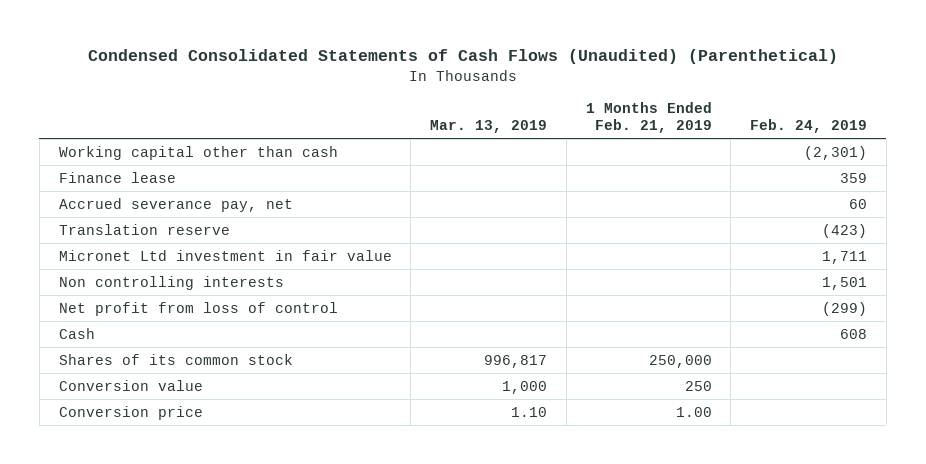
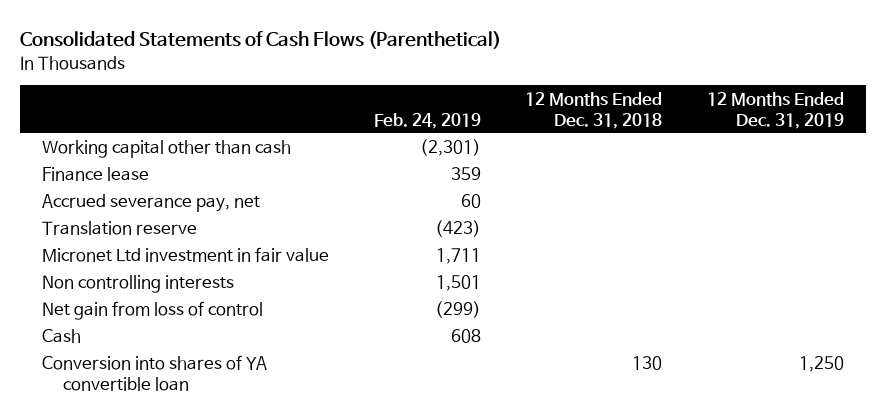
- Condensed Consolidated Statements of Cash Flows (Unaudited) (Parenthetical)
+ Consolidated Statements of Cash Flows (Parenthetical)
- | Mar. 13, 2019 | 1 Months Ended Feb. 21, 2019 | Feb. 24, 2019
+ | Feb. 24, 2019 | 12 Months Ended Dec. 31, 2018 | 12 Months Ended Dec. 31, 2019
- Net profit from loss of control | | | (299)
+ Net gain from loss of control | (299) | |
- Shares of its common stock | 996,817 | 250,000 |
- Conversion value | 1,000 | 250 |
- Conversion price | 1.10 | 1.00 |
+ Conversion into shares of YA convertible loan | | 130 | 1,250

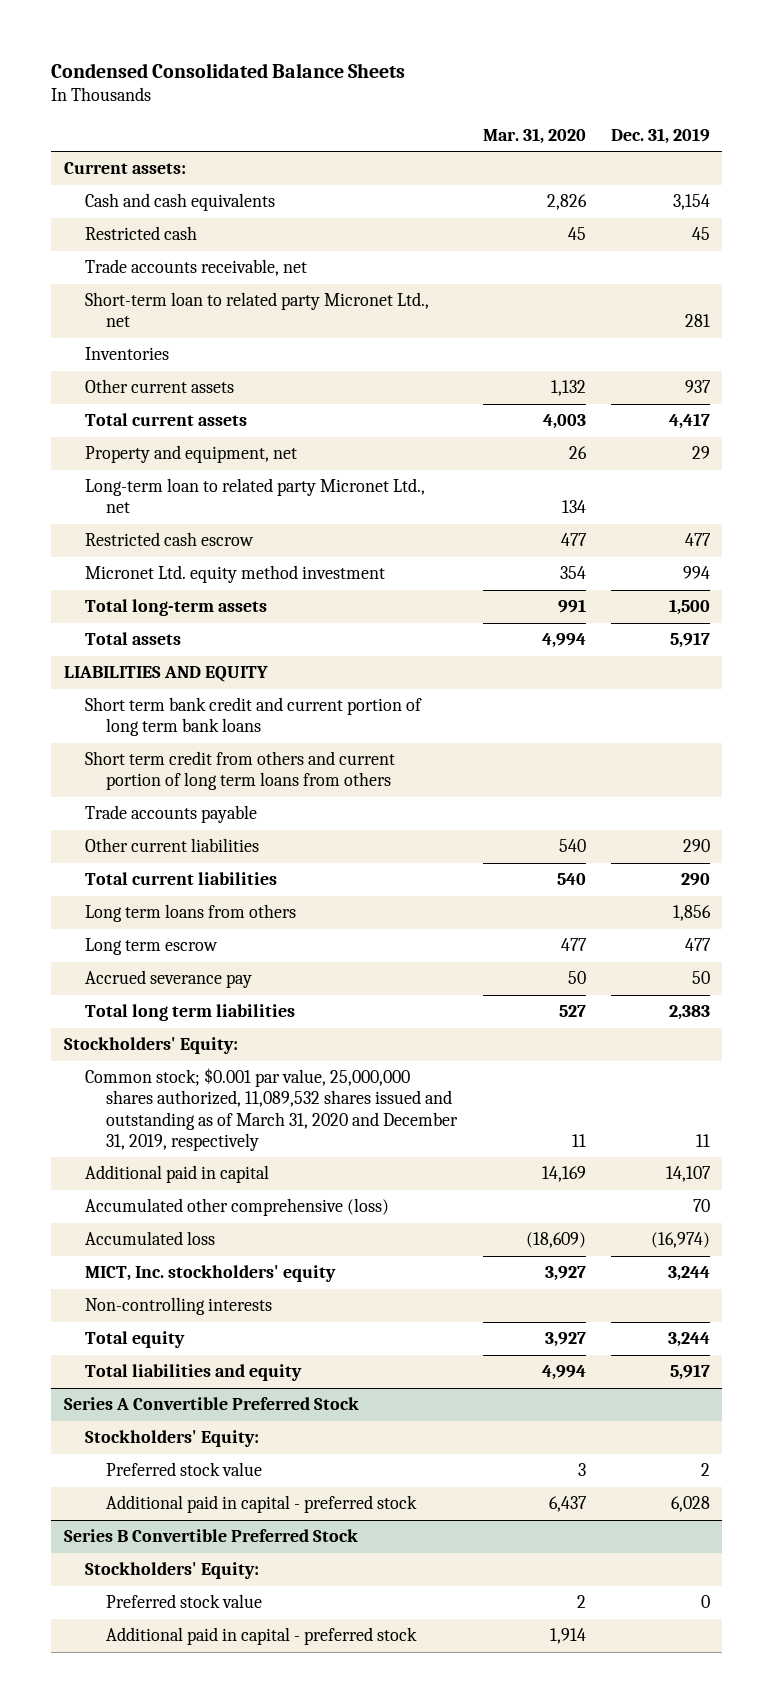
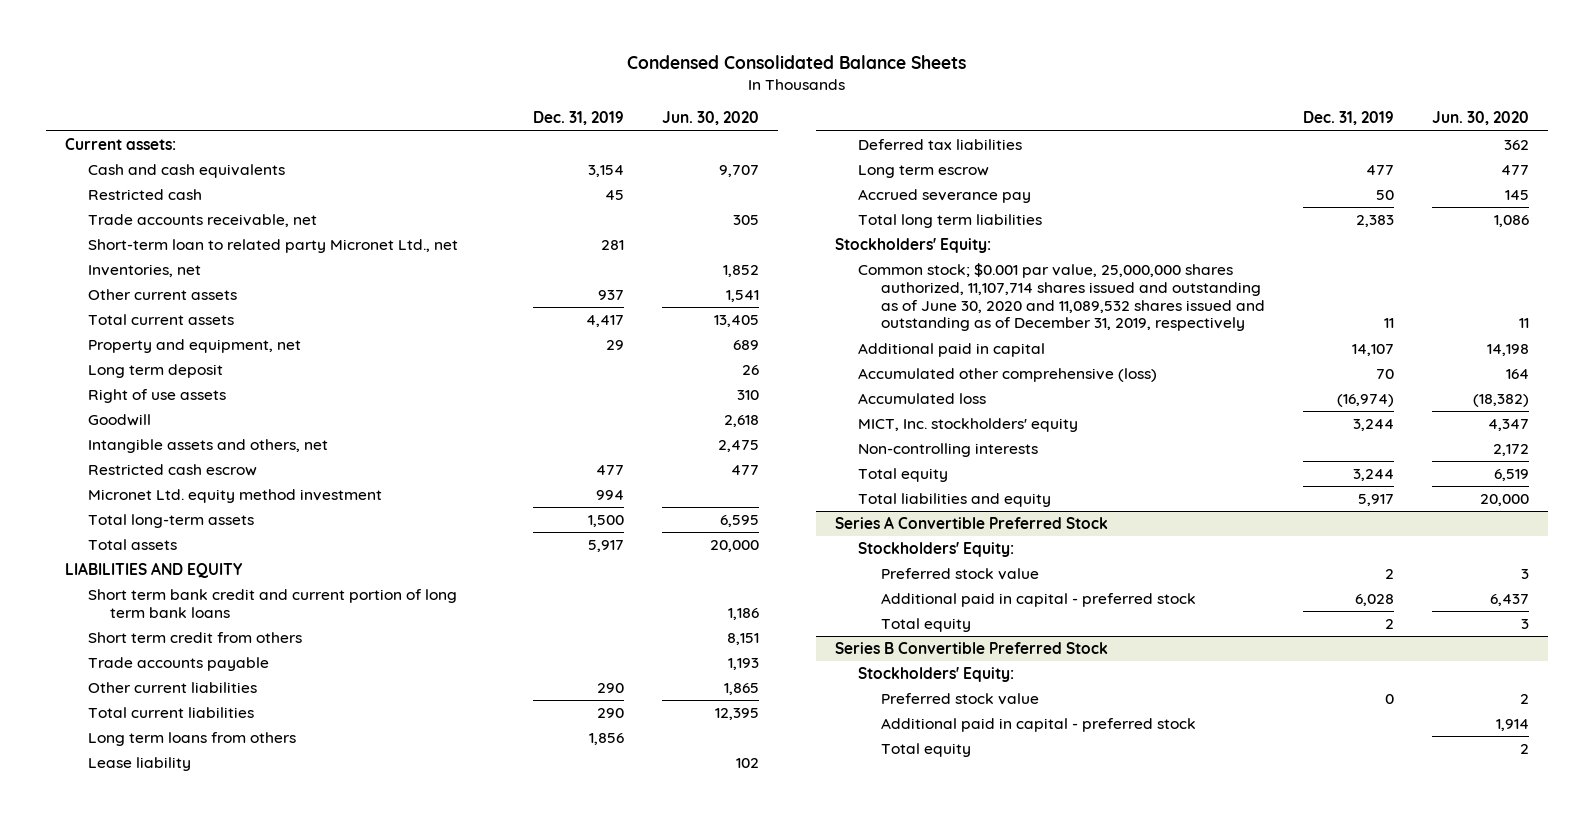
- | Mar. 31, 2020 | Dec. 31, 2019
+ | Dec. 31, 2019 | Jun. 30, 2020
- Inventories
+ Inventories, net | | 1,852
- Long-term loan to related party Micronet Ltd., net | 134 |
+ Long term deposit | | 26
+ Right of use assets | | 310
+ Goodwill | | 2,618
+ Intangible assets and others, net | | 2,475
- Short term credit from others and current portion of long term loans from others
+ Short term credit from others | | 8,151
+ Lease liability | | 102
+ Deferred tax liabilities | | 362
- Common stock; $0.001 par value, 25,000,000 shares authorized, 11,089,532 shares issued and outstanding as of March 31, 2020 and December 31, 2019, respectively | 11 | 11
+ Common stock; $0.001 par value, 25,000,000 shares authorized, 11,107,714 shares issued and outstanding as of June 30, 2020 and 11,089,532 shares issued and outstanding as of December 31, 2019, respectively | 11 | 11
@ Series A Convertible Preferred Stock
+ Total equity | 2 | 3
@ Series B Convertible Preferred Stock
+ Total equity | | 2

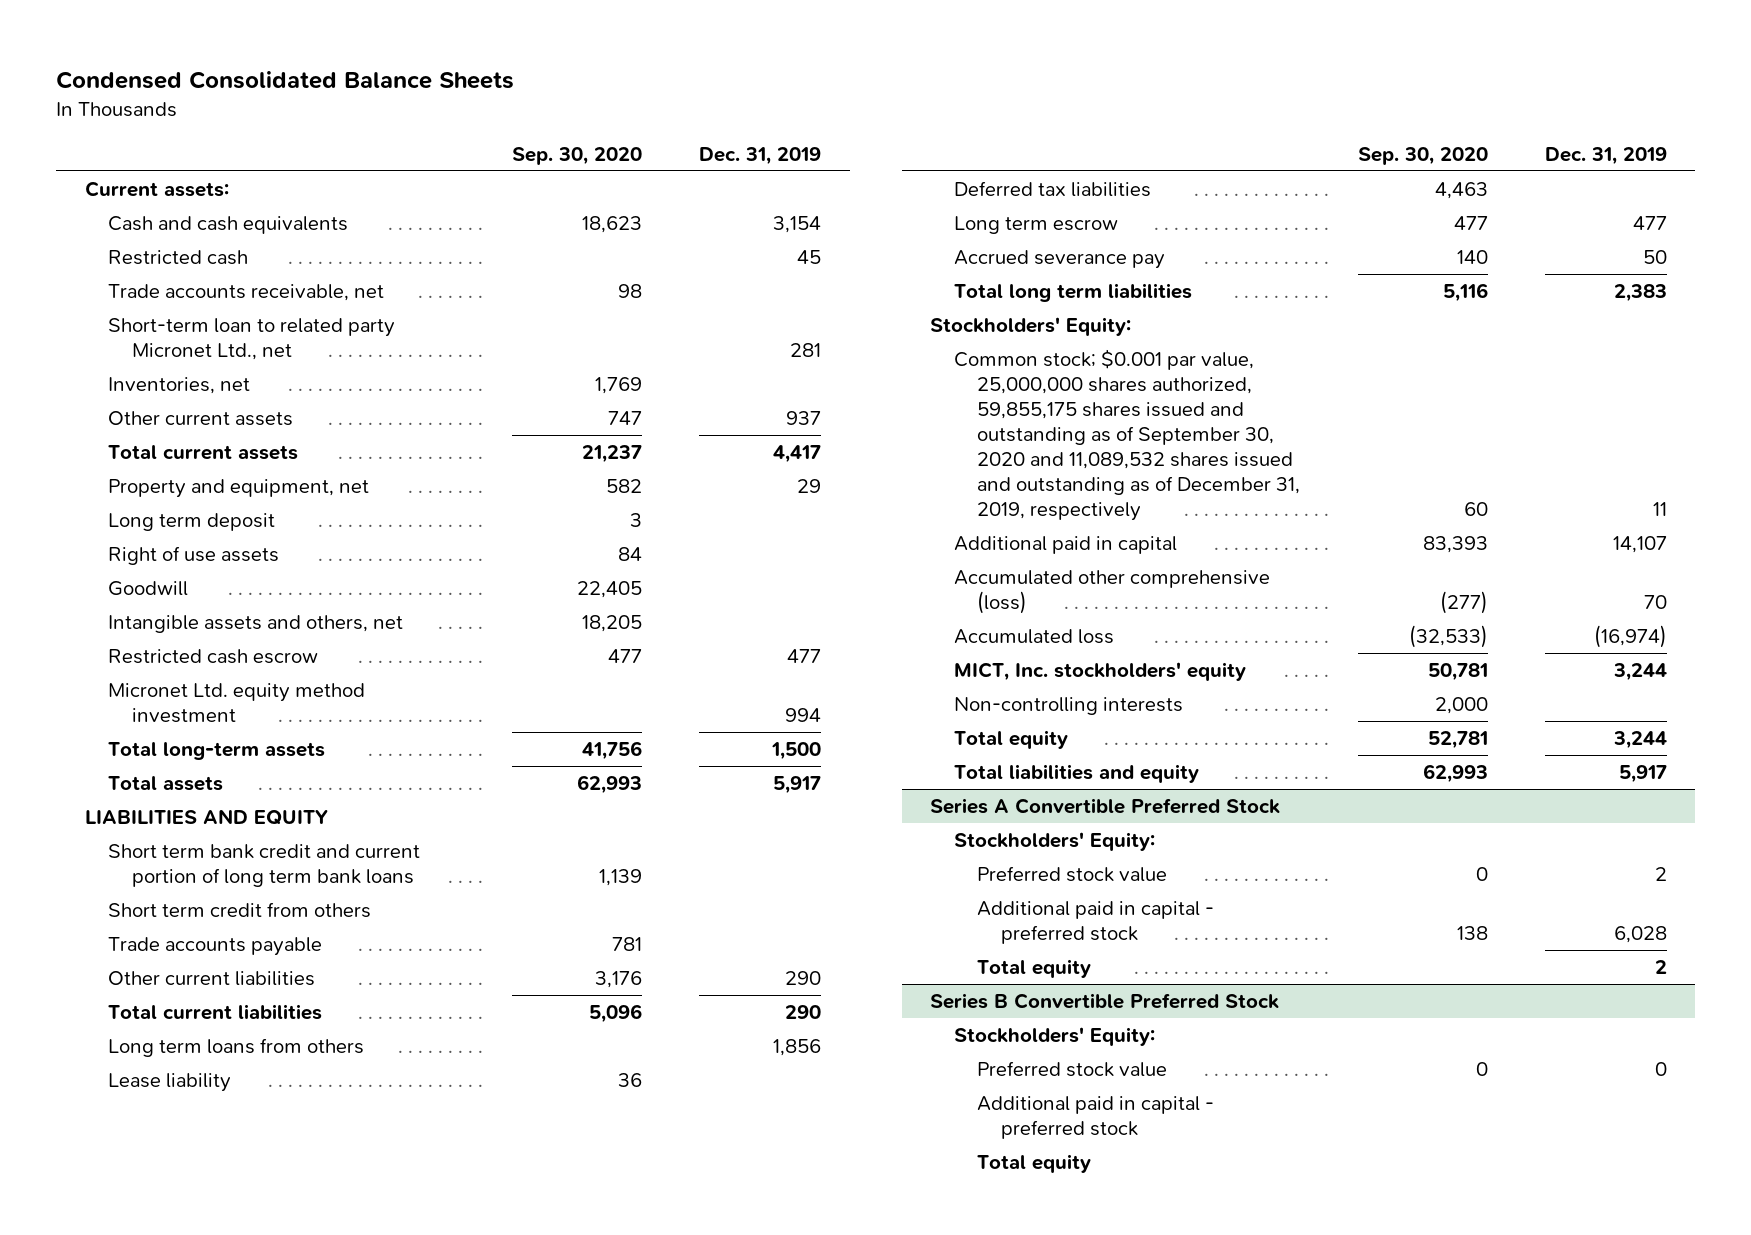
- | Dec. 31, 2019 | Jun. 30, 2020
+ | Sep. 30, 2020 | Dec. 31, 2019
- Common stock; $0.001 par value, 25,000,000 shares authorized, 11,107,714 shares issued and outstanding as of June 30, 2020 and 11,089,532 shares issued and outstanding as of December 31, 2019, respectively | 11 | 11
+ Common stock; $0.001 par value, 25,000,000 shares authorized, 59,855,175 shares issued and outstanding as of September 30, 2020 and 11,089,532 shares issued and outstanding as of December 31, 2019, respectively | 60 | 11

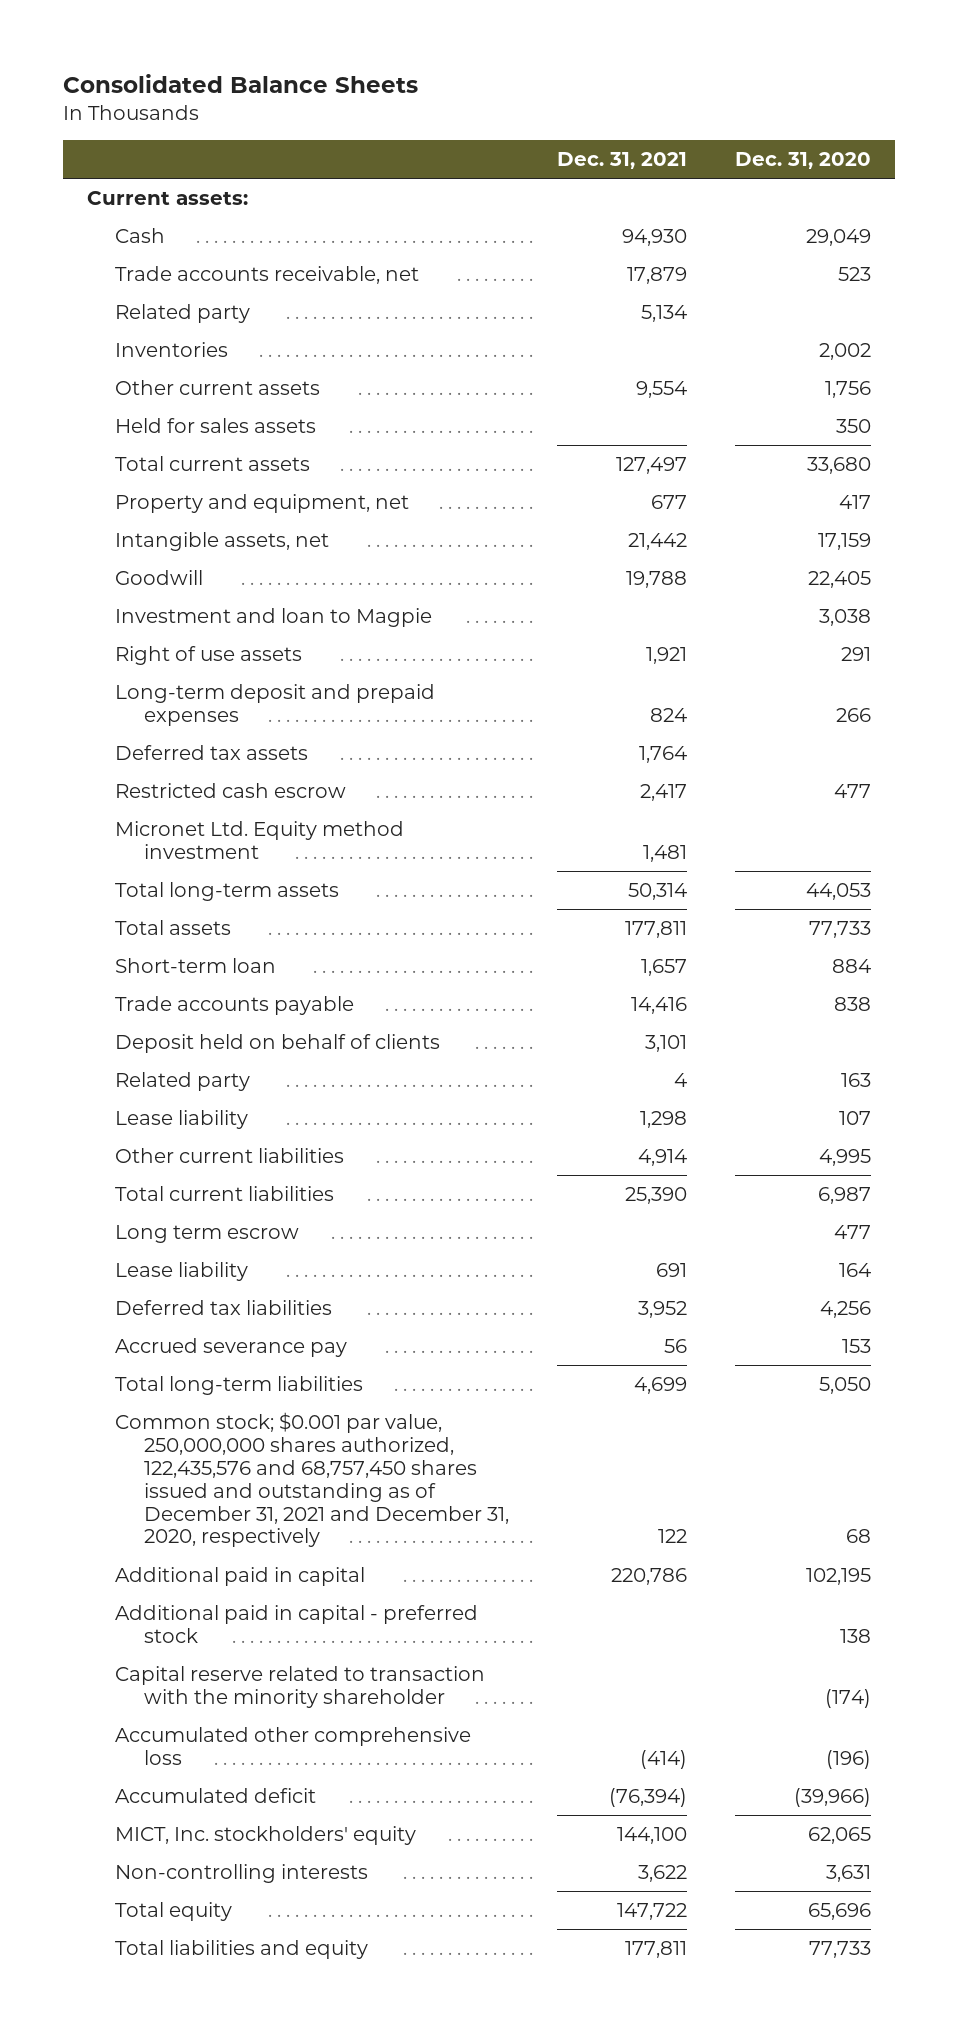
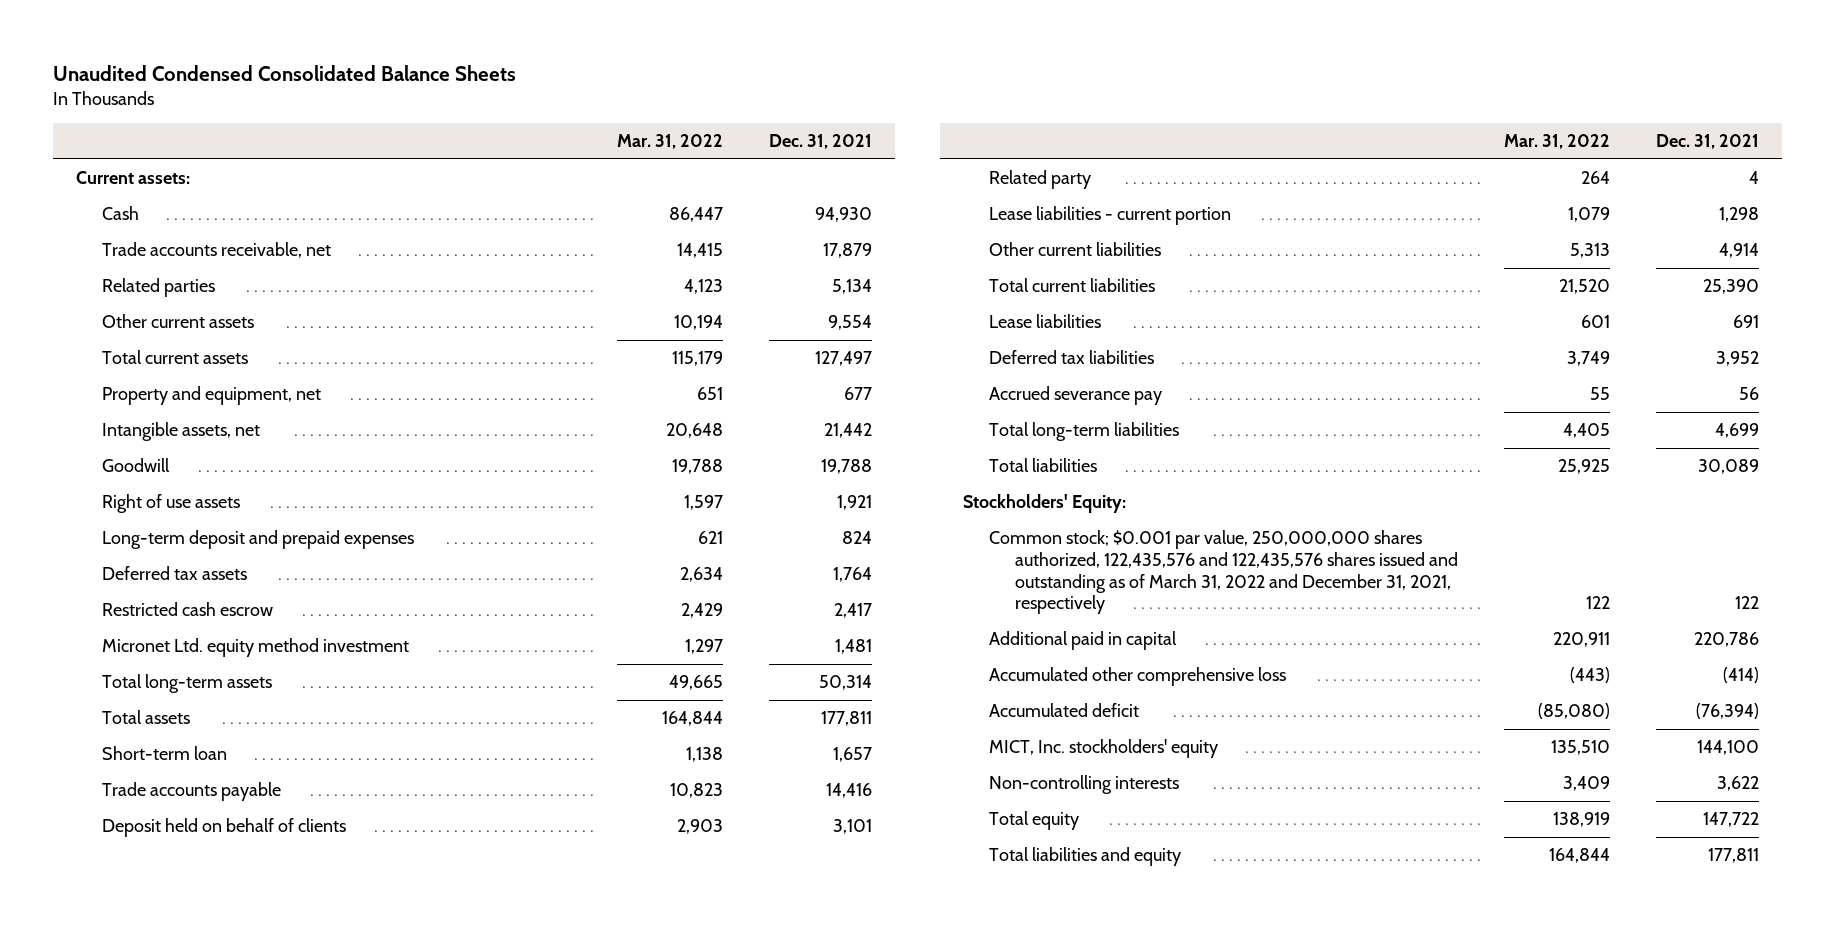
- Consolidated Balance Sheets
+ Unaudited Condensed Consolidated Balance Sheets
- | Dec. 31, 2021 | Dec. 31, 2020
+ | Mar. 31, 2022 | Dec. 31, 2021
- Related party | 5,134 |
- Inventories | | 2,002
+ Related parties | 4,123 | 5,134
- Held for sales assets | | 350
- Investment and loan to Magpie | | 3,038
- Micronet Ltd. Equity method investment | 1,481 |
+ Micronet Ltd. equity method investment | 1,297 | 1,481
- Lease liability | 1,298 | 107
+ Lease liabilities - current portion | 1,079 | 1,298
- Long term escrow | | 477
- Lease liability | 691 | 164
+ Lease liabilities | 601 | 691
- Common stock; $0.001 par value, 250,000,000 shares authorized, 122,435,576 and 68,757,450 shares issued and outstanding as of December 31, 2021 and December 31, 2020, respectively | 122 | 68
+ Total liabilities | 25,925 | 30,089
+ Stockholders' Equity:
+ Common stock; $0.001 par value, 250,000,000 shares authorized, 122,435,576 and 122,435,576 shares issued and outstanding as of March 31, 2022 and December 31, 2021, respectively | 122 | 122
- Additional paid in capital - preferred stock | | 138
- Capital reserve related to transaction with the minority shareholder | | (174)

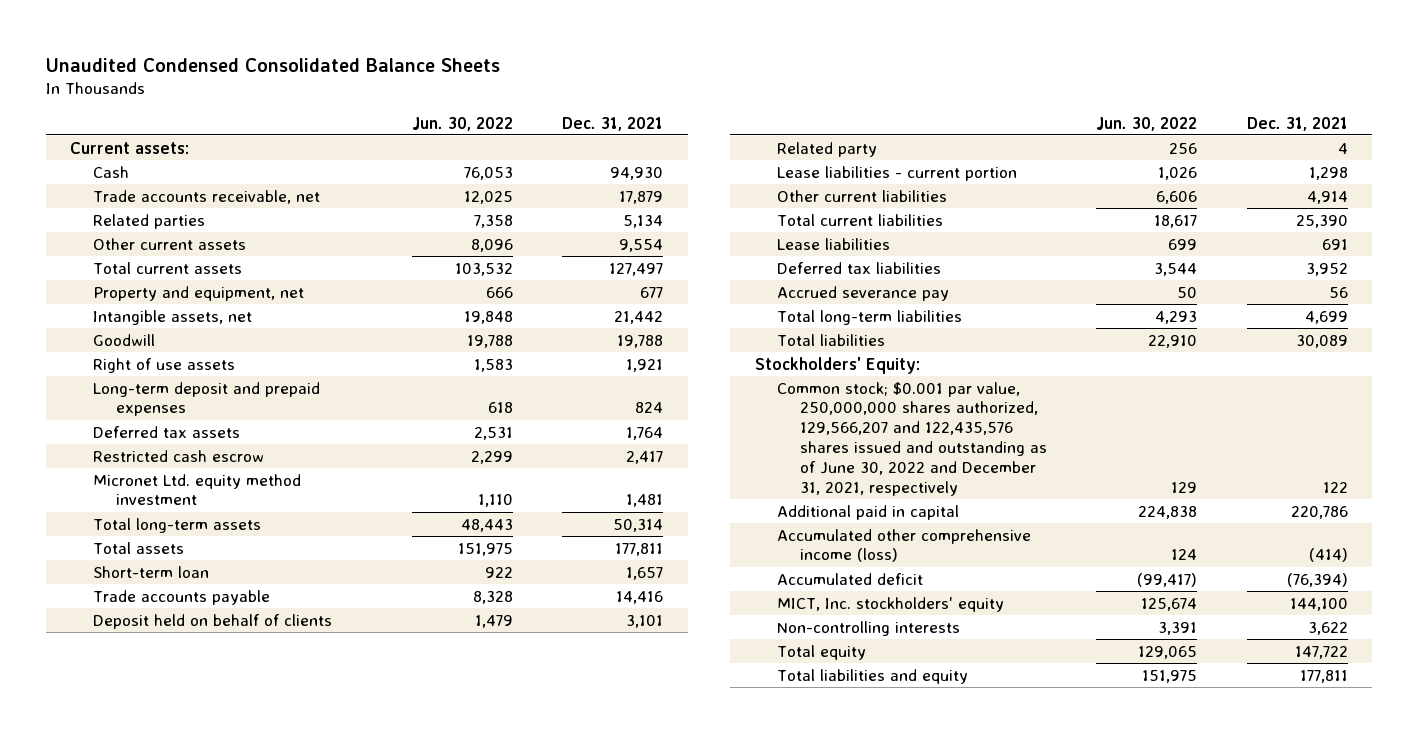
- | Mar. 31, 2022 | Dec. 31, 2021
+ | Jun. 30, 2022 | Dec. 31, 2021
- Common stock; $0.001 par value, 250,000,000 shares authorized, 122,435,576 and 122,435,576 shares issued and outstanding as of March 31, 2022 and December 31, 2021, respectively | 122 | 122
+ Common stock; $0.001 par value, 250,000,000 shares authorized, 129,566,207 and 122,435,576 shares issued and outstanding as of June 30, 2022 and December 31, 2021, respectively | 129 | 122
- Accumulated other comprehensive loss | (443) | (414)
+ Accumulated other comprehensive income (loss) | 124 | (414)

